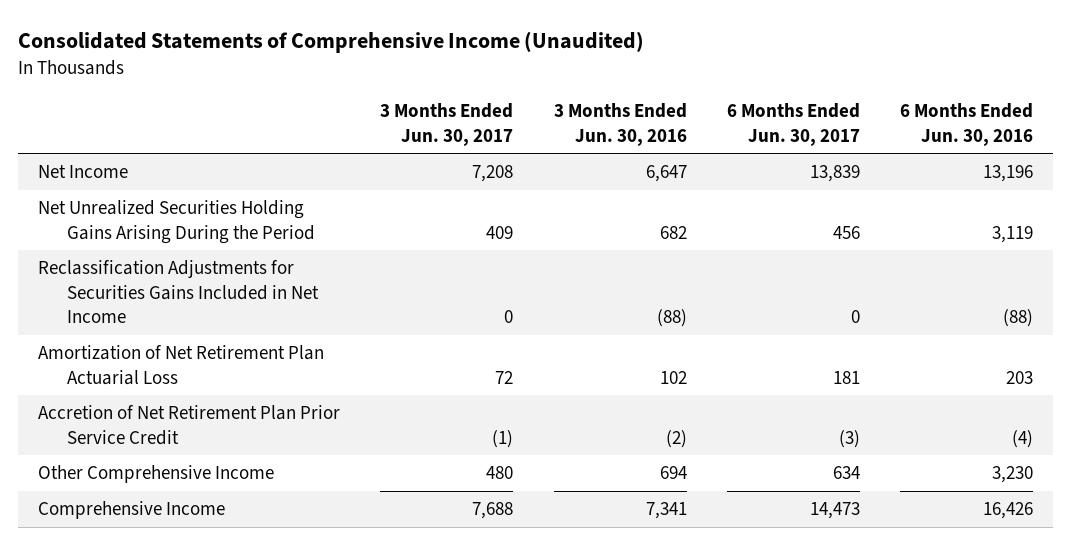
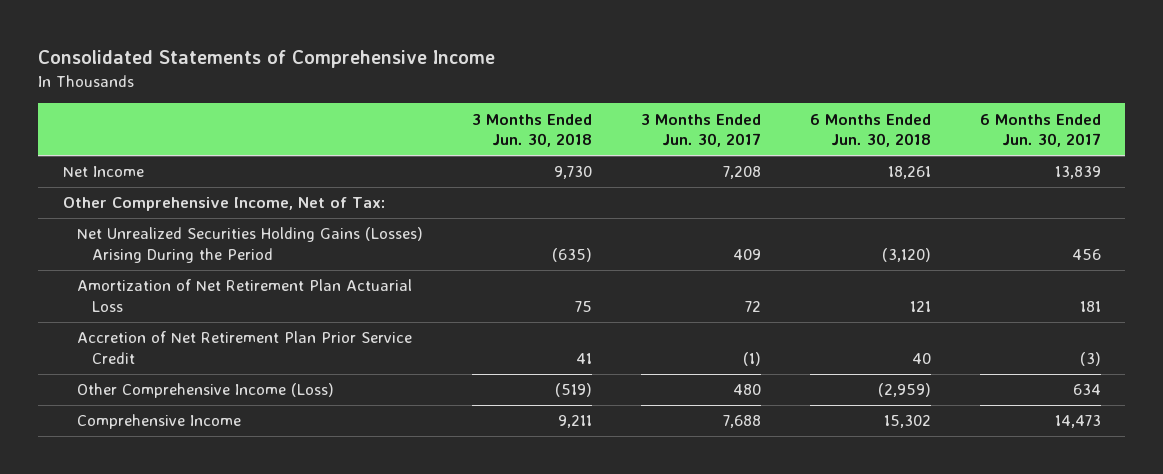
- Consolidated Statements of Comprehensive Income (Unaudited)
+ Consolidated Statements of Comprehensive Income
- | 3 Months Ended Jun. 30, 2017 | 3 Months Ended Jun. 30, 2016 | 6 Months Ended Jun. 30, 2017 | 6 Months Ended Jun. 30, 2016
+ | 3 Months Ended Jun. 30, 2018 | 3 Months Ended Jun. 30, 2017 | 6 Months Ended Jun. 30, 2018 | 6 Months Ended Jun. 30, 2017
- Net Unrealized Securities Holding Gains Arising During the Period | 409 | 682 | 456 | 3,119
- Reclassification Adjustments for Securities Gains Included in Net Income | 0 | (88) | 0 | (88)
+ Other Comprehensive Income, Net of Tax:
+ Net Unrealized Securities Holding Gains (Losses) Arising During the Period | (635) | 409 | (3,120) | 456
- Other Comprehensive Income | 480 | 694 | 634 | 3,230
+ Other Comprehensive Income (Loss) | (519) | 480 | (2,959) | 634

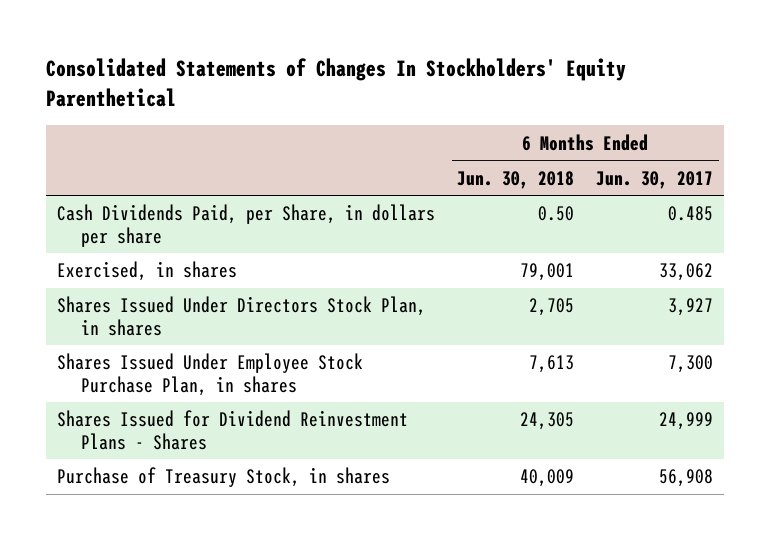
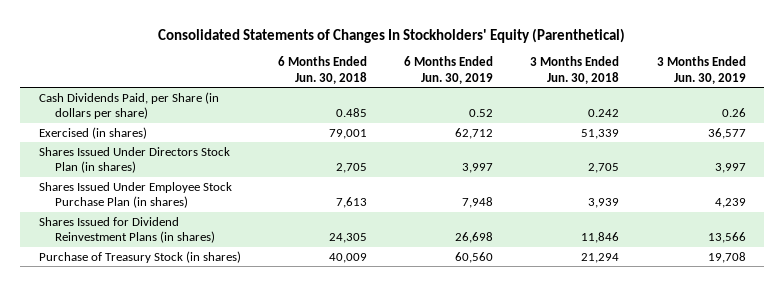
- Consolidated Statements of Changes In Stockholders' Equity Parenthetical
+ Consolidated Statements of Changes In Stockholders' Equity (Parenthetical)
- | 6 Months Ended Jun. 30, 2018 | 6 Months Ended Jun. 30, 2017
+ | 6 Months Ended Jun. 30, 2018 | 6 Months Ended Jun. 30, 2019 | 3 Months Ended Jun. 30, 2018 | 3 Months Ended Jun. 30, 2019
- Cash Dividends Paid, per Share, in dollars per share | 0.50 | 0.485
- Exercised, in shares | 79,001 | 33,062
- Shares Issued Under Directors Stock Plan, in shares | 2,705 | 3,927
- Shares Issued Under Employee Stock Purchase Plan, in shares | 7,613 | 7,300
- Shares Issued for Dividend Reinvestment Plans - Shares | 24,305 | 24,999
- Purchase of Treasury Stock, in shares | 40,009 | 56,908
+ Cash Dividends Paid, per Share (in dollars per share) | 0.485 | 0.52 | 0.242 | 0.26
+ Exercised (in shares) | 79,001 | 62,712 | 51,339 | 36,577
+ Shares Issued Under Directors Stock Plan (in shares) | 2,705 | 3,997 | 2,705 | 3,997
+ Shares Issued Under Employee Stock Purchase Plan (in shares) | 7,613 | 7,948 | 3,939 | 4,239
+ Shares Issued for Dividend Reinvestment Plans (in shares) | 24,305 | 26,698 | 11,846 | 13,566
+ Purchase of Treasury Stock (in shares) | 40,009 | 60,560 | 21,294 | 19,708

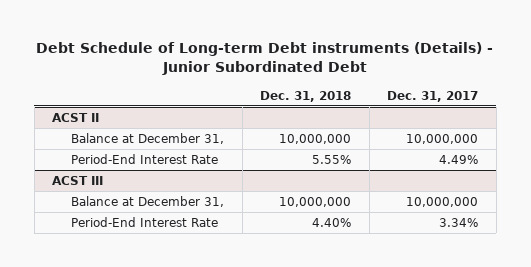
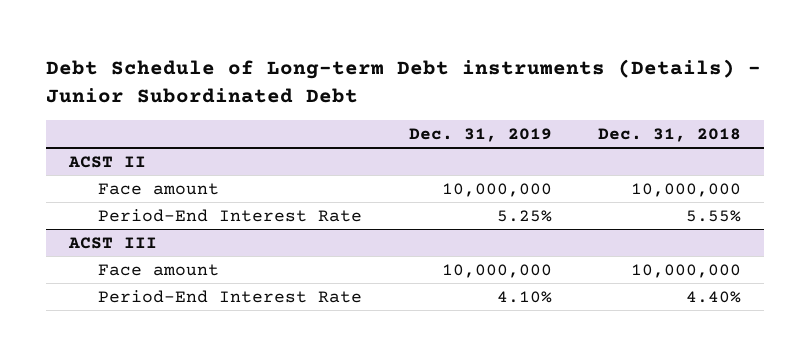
- | Dec. 31, 2018 | Dec. 31, 2017
+ | Dec. 31, 2019 | Dec. 31, 2018
@ ACST II
- Balance at December 31, | 10,000,000 | 10,000,000
+ Face amount | 10,000,000 | 10,000,000
@ ACST III
- Balance at December 31, | 10,000,000 | 10,000,000
+ Face amount | 10,000,000 | 10,000,000

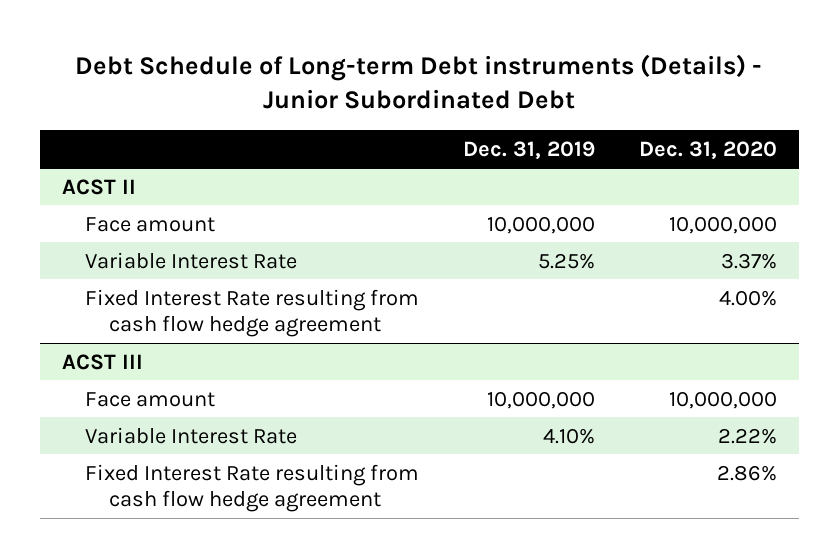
- | Dec. 31, 2019 | Dec. 31, 2018
+ | Dec. 31, 2019 | Dec. 31, 2020
@ ACST II
- Period-End Interest Rate | 5.25% | 5.55%
+ Variable Interest Rate | 5.25% | 3.37%
+ Fixed Interest Rate resulting from cash flow hedge agreement | | 4.00%
@ ACST III
- Period-End Interest Rate | 4.10% | 4.40%
+ Variable Interest Rate | 4.10% | 2.22%
+ Fixed Interest Rate resulting from cash flow hedge agreement | | 2.86%

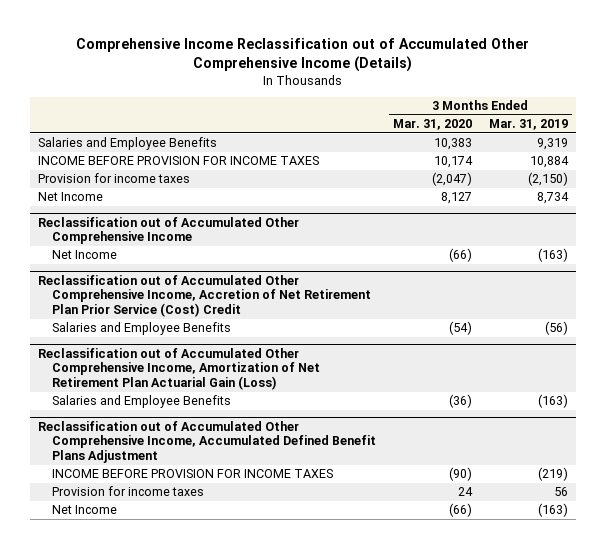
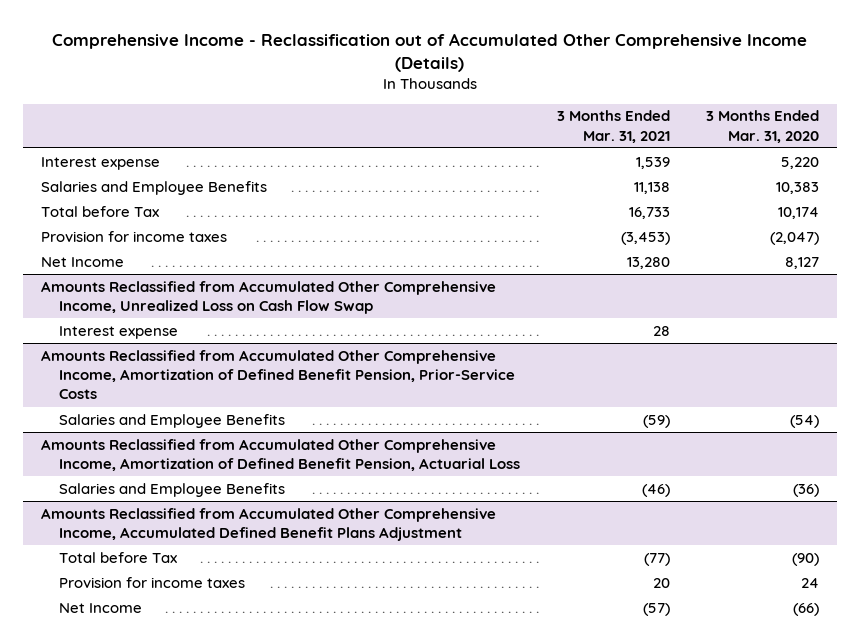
- Comprehensive Income Reclassification out of Accumulated Other Comprehensive Income (Details)
+ Comprehensive Income - Reclassification out of Accumulated Other Comprehensive Income (Details)
- | 3 Months Ended Mar. 31, 2020 | 3 Months Ended Mar. 31, 2019
+ | 3 Months Ended Mar. 31, 2021 | 3 Months Ended Mar. 31, 2020
+ Interest expense | 1,539 | 5,220
- INCOME BEFORE PROVISION FOR INCOME TAXES | 10,174 | 10,884
+ Total before Tax | 16,733 | 10,174
- Reclassification out of Accumulated Other Comprehensive Income
- Net Income | (66) | (163)
- Reclassification out of Accumulated Other Comprehensive Income, Accretion of Net Retirement Plan Prior Service (Cost) Credit
+ Amounts Reclassified from Accumulated Other Comprehensive Income, Unrealized Loss on Cash Flow Swap
+ Interest expense | 28 |
+ Amounts Reclassified from Accumulated Other Comprehensive Income, Amortization of Defined Benefit Pension, Prior-Service Costs
- Reclassification out of Accumulated Other Comprehensive Income, Amortization of Net Retirement Plan Actuarial Gain (Loss)
+ Amounts Reclassified from Accumulated Other Comprehensive Income, Amortization of Defined Benefit Pension, Actuarial Loss
- Reclassification out of Accumulated Other Comprehensive Income, Accumulated Defined Benefit Plans Adjustment
- INCOME BEFORE PROVISION FOR INCOME TAXES | (90) | (219)
+ Amounts Reclassified from Accumulated Other Comprehensive Income, Accumulated Defined Benefit Plans Adjustment
+ Total before Tax | (77) | (90)

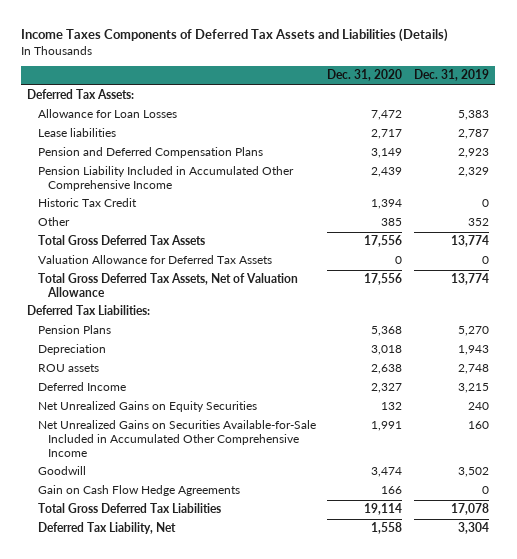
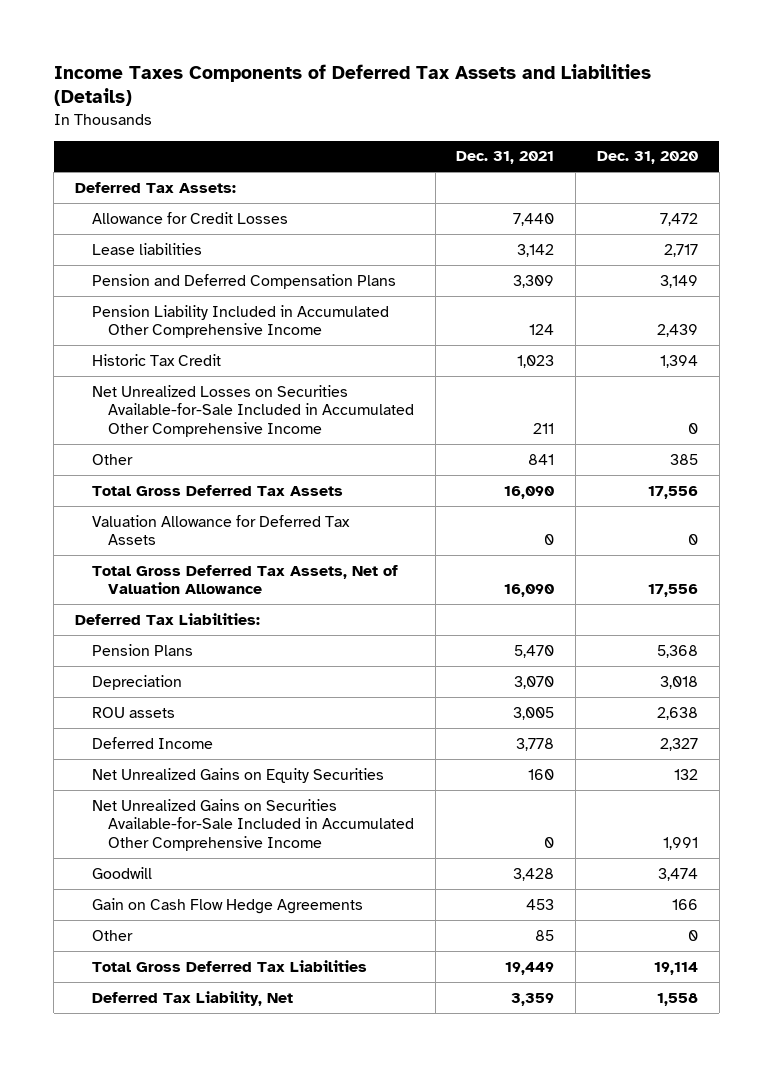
- | Dec. 31, 2020 | Dec. 31, 2019
+ | Dec. 31, 2021 | Dec. 31, 2020
- Allowance for Loan Losses | 7,472 | 5,383
+ Allowance for Credit Losses | 7,440 | 7,472
+ Net Unrealized Losses on Securities Available-for-Sale Included in Accumulated Other Comprehensive Income | 211 | 0
+ Other | 85 | 0

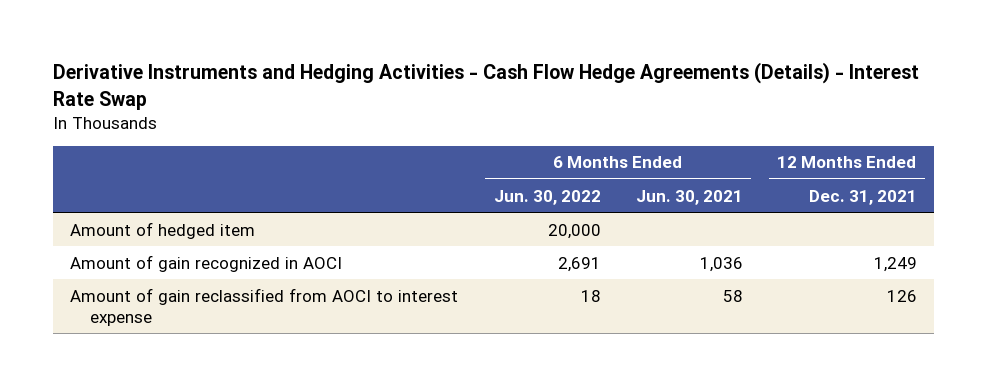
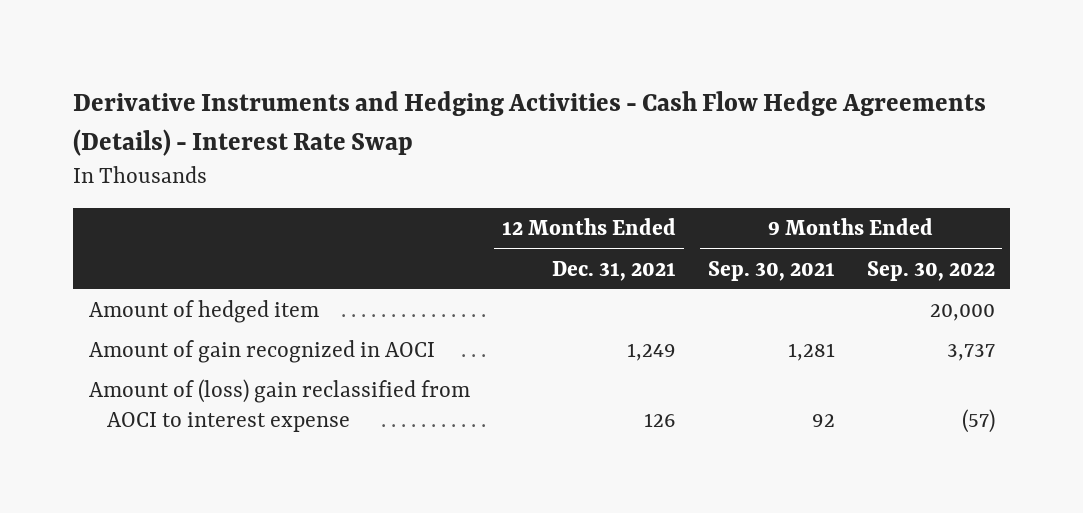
- | 6 Months Ended Jun. 30, 2022 | 6 Months Ended Jun. 30, 2021 | 12 Months Ended Dec. 31, 2021
+ | 12 Months Ended Dec. 31, 2021 | 9 Months Ended Sep. 30, 2021 | 9 Months Ended Sep. 30, 2022
- Amount of gain reclassified from AOCI to interest expense | 18 | 58 | 126
+ Amount of (loss) gain reclassified from AOCI to interest expense | 126 | 92 | (57)

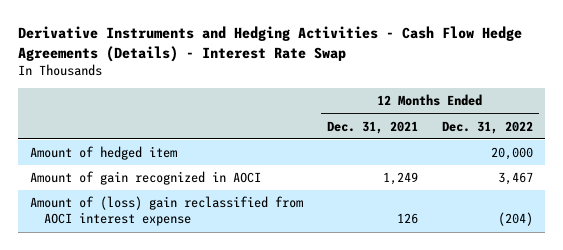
- | 12 Months Ended Dec. 31, 2021 | 9 Months Ended Sep. 30, 2021 | 9 Months Ended Sep. 30, 2022
+ | 12 Months Ended Dec. 31, 2021 | 12 Months Ended Dec. 31, 2022
- Amount of (loss) gain reclassified from AOCI to interest expense | 126 | 92 | (57)
+ Amount of (loss) gain reclassified from AOCI interest expense | 126 | (204)

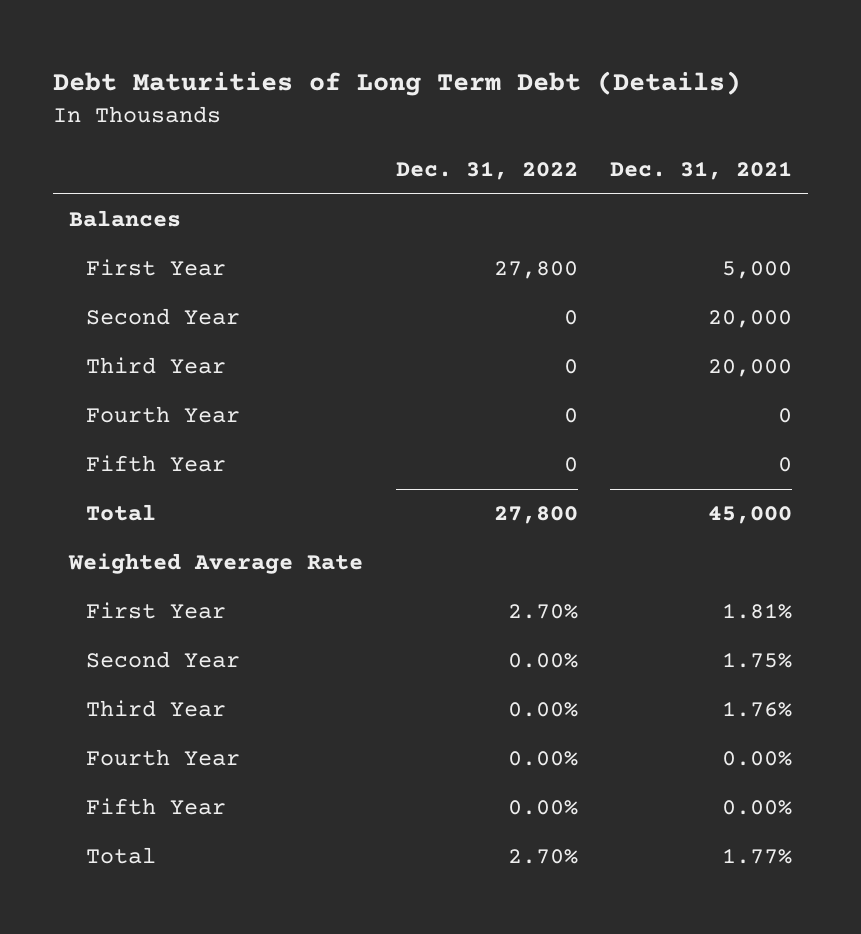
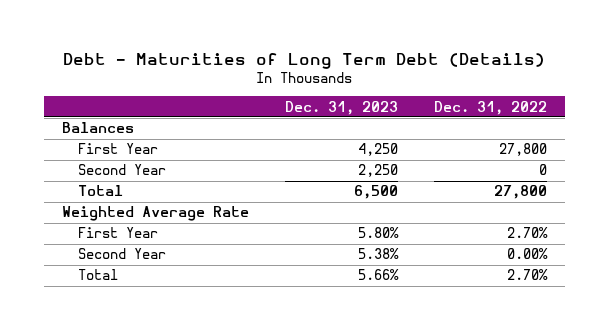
- Debt Maturities of Long Term Debt (Details)
+ Debt - Maturities of Long Term Debt (Details)
- | Dec. 31, 2022 | Dec. 31, 2021
+ | Dec. 31, 2023 | Dec. 31, 2022
- Third Year | 0 | 20,000
- Fourth Year | 0 | 0
- Fifth Year | 0 | 0
- Third Year | 0.00% | 1.76%
- Fourth Year | 0.00% | 0.00%
- Fifth Year | 0.00% | 0.00%

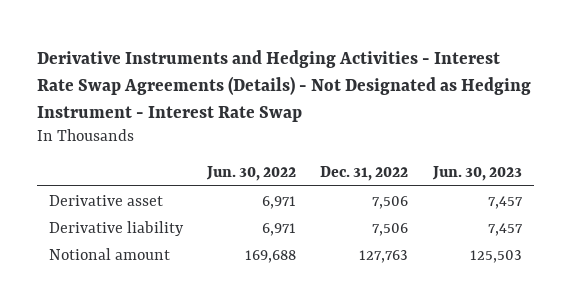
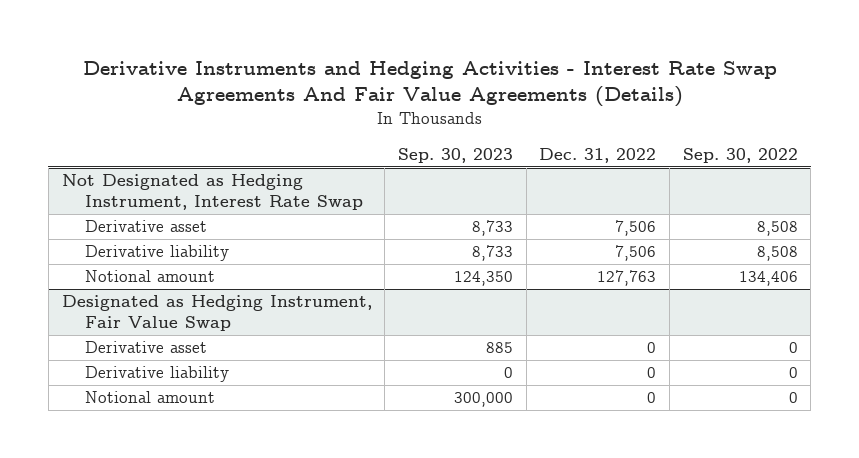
- Derivative Instruments and Hedging Activities - Interest Rate Swap Agreements (Details) - Not Designated as Hedging Instrument - Interest Rate Swap
+ Derivative Instruments and Hedging Activities - Interest Rate Swap Agreements And Fair Value Agreements (Details)
- | Jun. 30, 2022 | Dec. 31, 2022 | Jun. 30, 2023
+ | Sep. 30, 2023 | Dec. 31, 2022 | Sep. 30, 2022
+ Not Designated as Hedging Instrument, Interest Rate Swap
+ Designated as Hedging Instrument, Fair Value Swap
+ Derivative asset | 885 | 0 | 0
+ Derivative liability | 0 | 0 | 0
+ Notional amount | 300,000 | 0 | 0

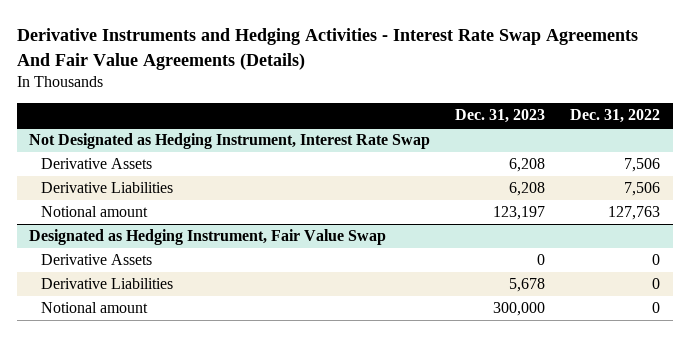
- | Sep. 30, 2023 | Dec. 31, 2022 | Sep. 30, 2022
+ | Dec. 31, 2023 | Dec. 31, 2022
@ Not Designated as Hedging Instrument, Interest Rate Swap
- Derivative asset | 8,733 | 7,506 | 8,508
- Derivative liability | 8,733 | 7,506 | 8,508
+ Derivative Assets | 6,208 | 7,506
+ Derivative Liabilities | 6,208 | 7,506
@ Designated as Hedging Instrument, Fair Value Swap
- Derivative asset | 885 | 0 | 0
- Derivative liability | 0 | 0 | 0
+ Derivative Assets | 0 | 0
+ Derivative Liabilities | 5,678 | 0

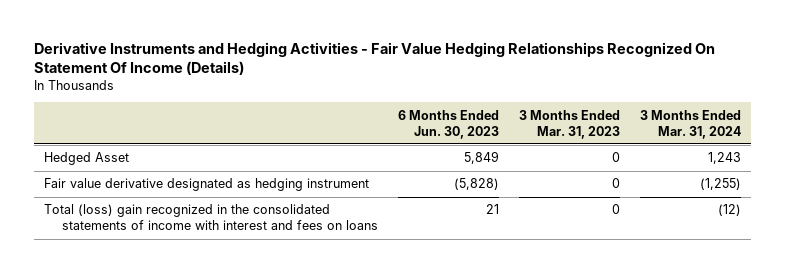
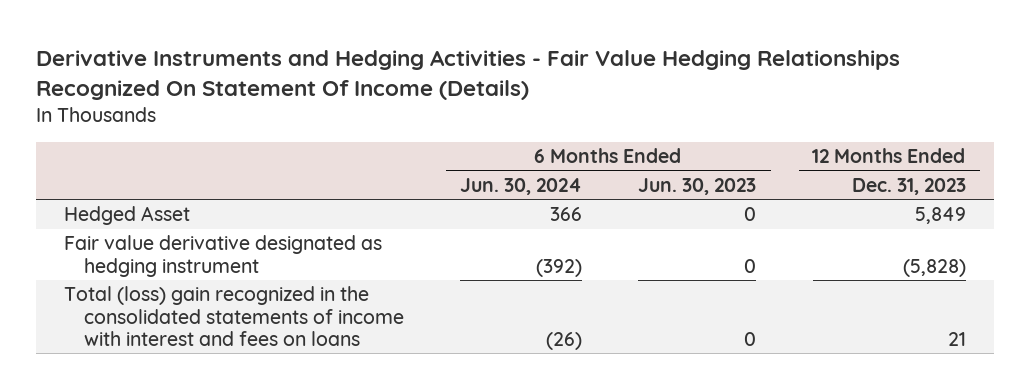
- | 6 Months Ended Jun. 30, 2023 | 3 Months Ended Mar. 31, 2023 | 3 Months Ended Mar. 31, 2024
+ | 6 Months Ended Jun. 30, 2024 | 6 Months Ended Jun. 30, 2023 | 12 Months Ended Dec. 31, 2023
- Hedged Asset | 5,849 | 0 | 1,243
- Fair value derivative designated as hedging instrument | (5,828) | 0 | (1,255)
- Total (loss) gain recognized in the consolidated statements of income with interest and fees on loans | 21 | 0 | (12)
+ Hedged Asset | 366 | 0 | 5,849
+ Fair value derivative designated as hedging instrument | (392) | 0 | (5,828)
+ Total (loss) gain recognized in the consolidated statements of income with interest and fees on loans | (26) | 0 | 21

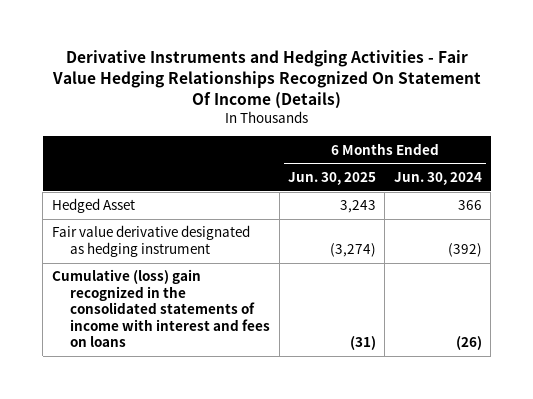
- | 6 Months Ended Jun. 30, 2024 | 6 Months Ended Jun. 30, 2023 | 12 Months Ended Dec. 31, 2023
+ | 6 Months Ended Jun. 30, 2025 | 6 Months Ended Jun. 30, 2024
- Total (loss) gain recognized in the consolidated statements of income with interest and fees on loans | (26) | 0 | 21
+ Cumulative (loss) gain recognized in the consolidated statements of income with interest and fees on loans | (31) | (26)

